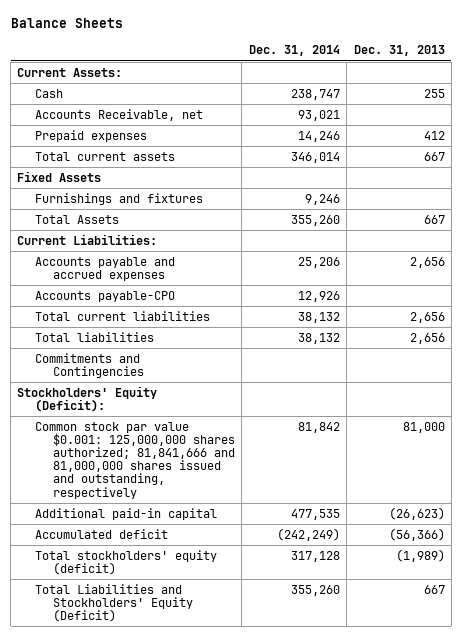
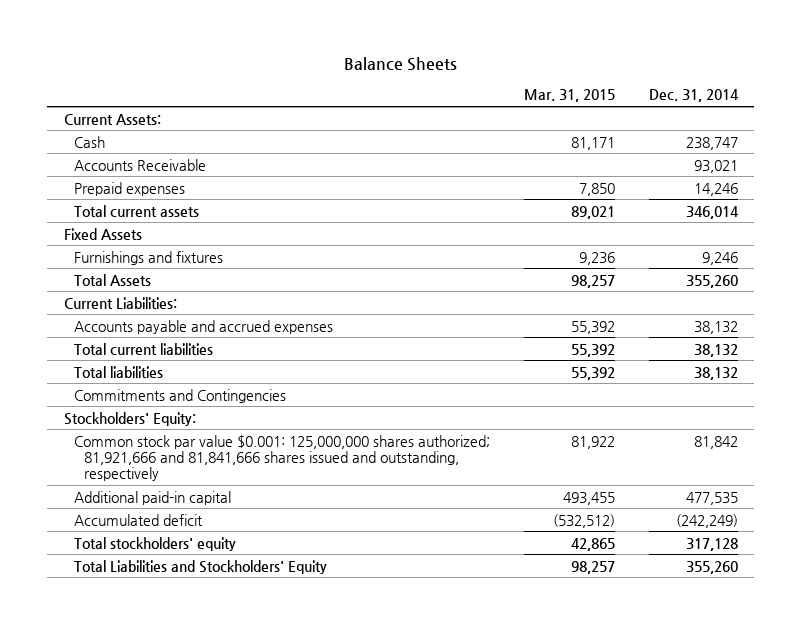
- | Dec. 31, 2014 | Dec. 31, 2013
+ | Mar. 31, 2015 | Dec. 31, 2014
- Accounts Receivable, net | 93,021 |
+ Accounts Receivable | | 93,021
- Accounts payable and accrued expenses | 25,206 | 2,656
- Accounts payable-CPO | 12,926 |
+ Accounts payable and accrued expenses | 55,392 | 38,132
- Stockholders' Equity (Deficit):
- Common stock par value $0.001: 125,000,000 shares authorized; 81,841,666 and 81,000,000 shares issued and outstanding, respectively | 81,842 | 81,000
+ Stockholders' Equity:
+ Common stock par value $0.001: 125,000,000 shares authorized; 81,921,666 and 81,841,666 shares issued and outstanding, respectively | 81,922 | 81,842
- Total stockholders' equity (deficit) | 317,128 | (1,989)
- Total Liabilities and Stockholders' Equity (Deficit) | 355,260 | 667
+ Total stockholders' equity | 42,865 | 317,128
+ Total Liabilities and Stockholders' Equity | 98,257 | 355,260

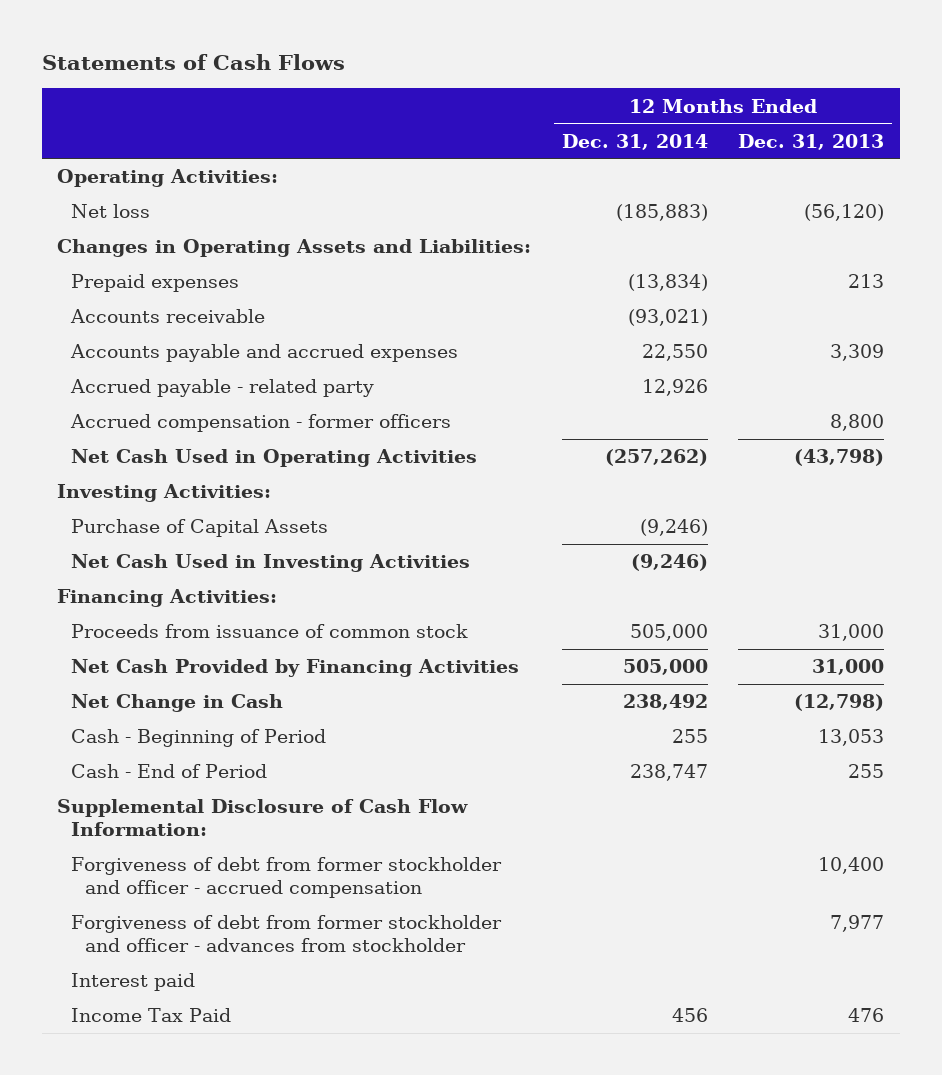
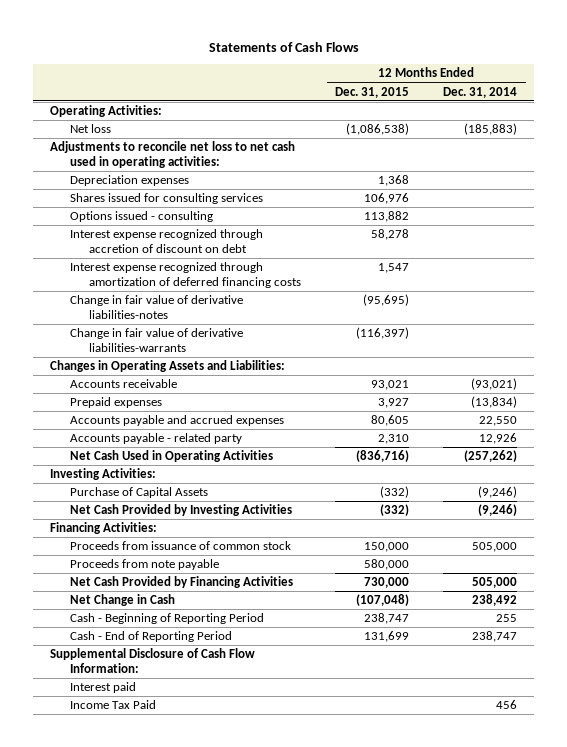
- | 12 Months Ended Dec. 31, 2014 | 12 Months Ended Dec. 31, 2013
+ | 12 Months Ended Dec. 31, 2015 | 12 Months Ended Dec. 31, 2014
+ Adjustments to reconcile net loss to net cash used in operating activities:
+ Depreciation expenses | 1,368 |
+ Shares issued for consulting services | 106,976 |
+ Options issued - consulting | 113,882 |
+ Interest expense recognized through accretion of discount on debt | 58,278 |
+ Interest expense recognized through amortization of deferred financing costs | 1,547 |
+ Change in fair value of derivative liabilities-notes | (95,695) |
+ Change in fair value of derivative liabilities-warrants | (116,397) |
moved down: Prepaid expenses | 3,927 | (13,834)
- Accrued payable - related party | 12,926 |
- Accrued compensation - former officers | | 8,800
+ Accounts payable - related party | 2,310 | 12,926
- Net Cash Used in Investing Activities | (9,246) |
+ Net Cash Provided by Investing Activities | (332) | (9,246)
+ Proceeds from note payable | 580,000 |
- Cash - Beginning of Period | 255 | 13,053
- Cash - End of Period | 238,747 | 255
+ Cash - Beginning of Reporting Period | 238,747 | 255
+ Cash - End of Reporting Period | 131,699 | 238,747
- Forgiveness of debt from former stockholder and officer - accrued compensation | | 10,400
- Forgiveness of debt from former stockholder and officer - advances from stockholder | | 7,977

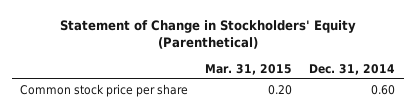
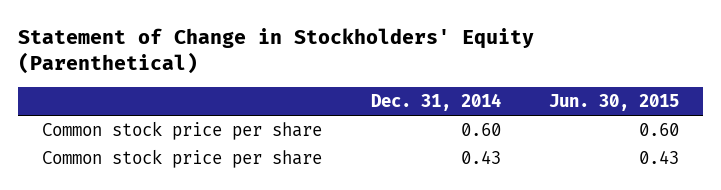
- | Mar. 31, 2015 | Dec. 31, 2014
+ | Dec. 31, 2014 | Jun. 30, 2015
+ Common stock price per share | 0.43 | 0.43

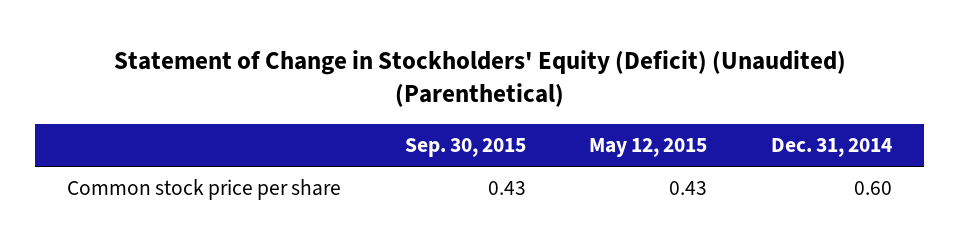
- Statement of Change in Stockholders' Equity (Parenthetical)
+ Statement of Change in Stockholders' Equity (Deficit) (Unaudited) (Parenthetical)
- | Dec. 31, 2014 | Jun. 30, 2015
+ | Sep. 30, 2015 | May 12, 2015 | Dec. 31, 2014
- Common stock price per share | 0.43 | 0.43

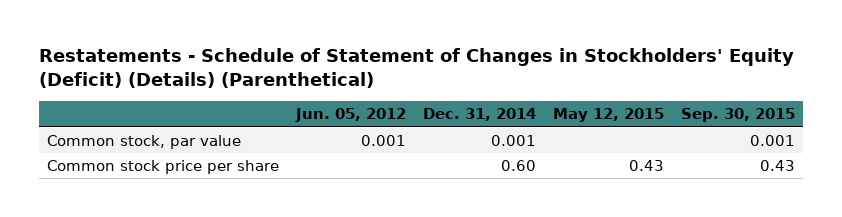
- Statement of Change in Stockholders' Equity (Deficit) (Unaudited) (Parenthetical)
+ Restatements - Schedule of Statement of Changes in Stockholders' Equity (Deficit) (Details) (Parenthetical)
- | Sep. 30, 2015 | May 12, 2015 | Dec. 31, 2014
+ | Jun. 05, 2012 | Dec. 31, 2014 | May 12, 2015 | Sep. 30, 2015
+ Common stock, par value | 0.001 | 0.001 | | 0.001

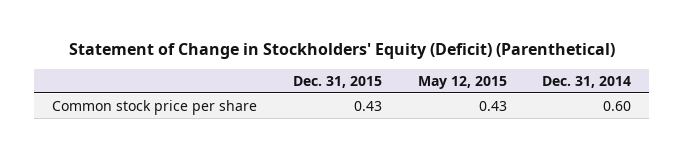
- Restatements - Schedule of Statement of Changes in Stockholders' Equity (Deficit) (Details) (Parenthetical)
+ Statement of Change in Stockholders' Equity (Deficit) (Parenthetical)
- | Jun. 05, 2012 | Dec. 31, 2014 | May 12, 2015 | Sep. 30, 2015
+ | Dec. 31, 2015 | May 12, 2015 | Dec. 31, 2014
- Common stock, par value | 0.001 | 0.001 | | 0.001

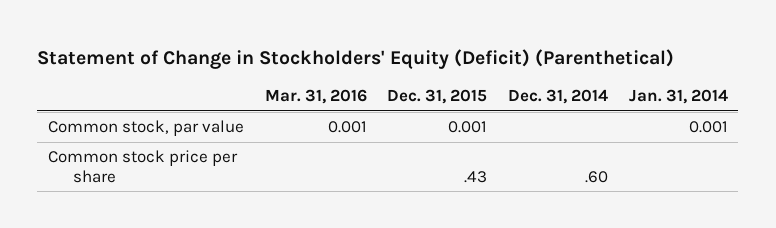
- | Dec. 31, 2015 | May 12, 2015 | Dec. 31, 2014
+ | Mar. 31, 2016 | Dec. 31, 2015 | Dec. 31, 2014 | Jan. 31, 2014
- Common stock price per share | 0.43 | 0.43 | 0.60
+ Common stock, par value | 0.001 | 0.001 | | 0.001
+ Common stock price per share | | .43 | .60 |

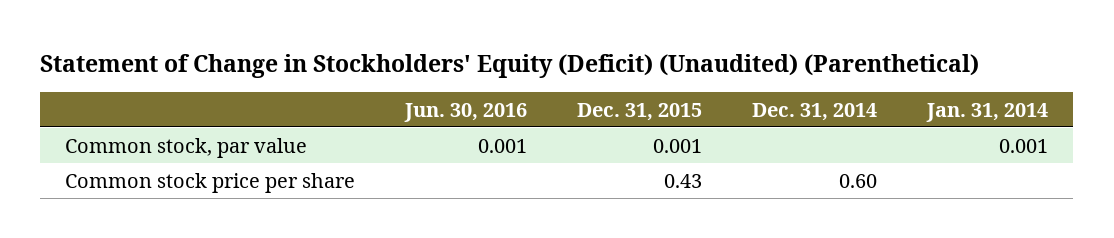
- Statement of Change in Stockholders' Equity (Deficit) (Parenthetical)
+ Statement of Change in Stockholders' Equity (Deficit) (Unaudited) (Parenthetical)
- | Mar. 31, 2016 | Dec. 31, 2015 | Dec. 31, 2014 | Jan. 31, 2014
+ | Jun. 30, 2016 | Dec. 31, 2015 | Dec. 31, 2014 | Jan. 31, 2014
- Common stock price per share | | .43 | .60 |
+ Common stock price per share | | 0.43 | 0.60 |

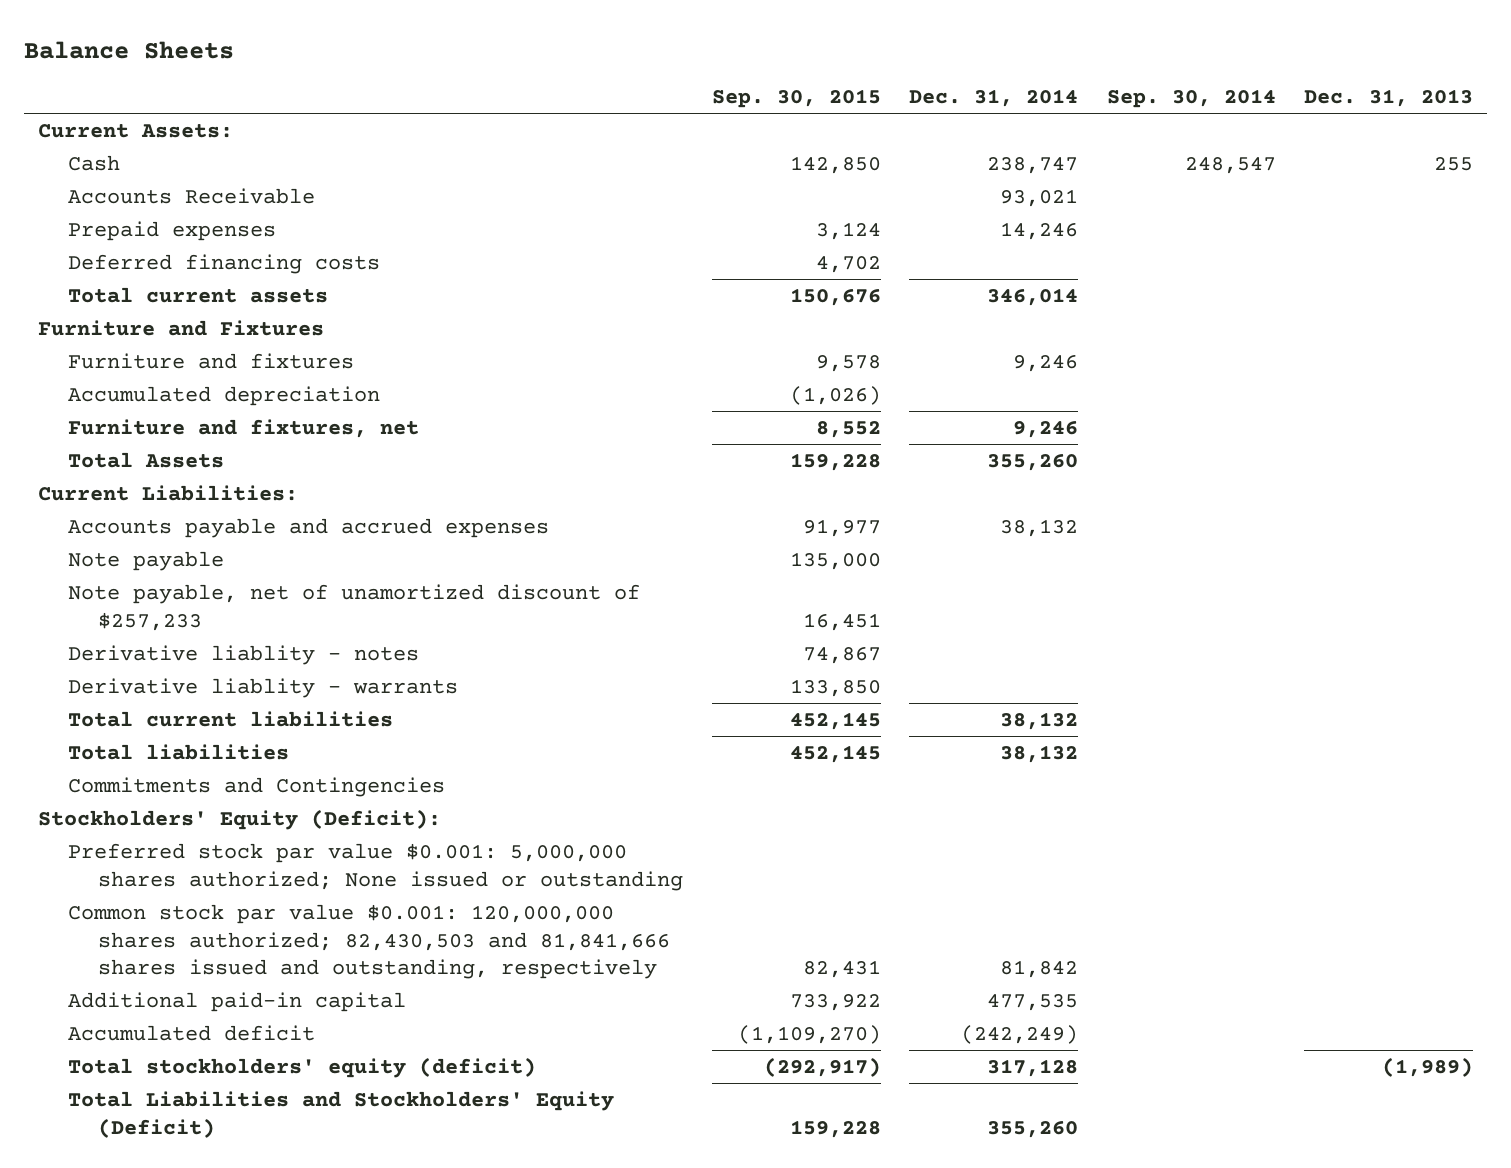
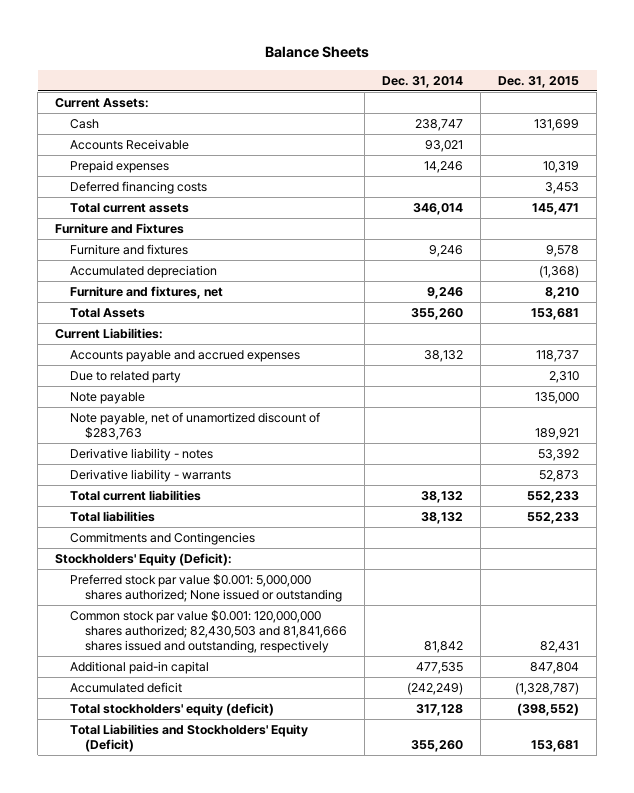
- | Sep. 30, 2015 | Dec. 31, 2014 | Sep. 30, 2014 | Dec. 31, 2013
+ | Dec. 31, 2014 | Dec. 31, 2015
+ Due to related party | | 2,310
- Note payable, net of unamortized discount of $257,233 | 16,451 | | |
- Derivative liablity - notes | 74,867 | | |
- Derivative liablity - warrants | 133,850 | | |
+ Note payable, net of unamortized discount of $283,763 | | 189,921
+ Derivative liability - notes | | 53,392
+ Derivative liability - warrants | | 52,873

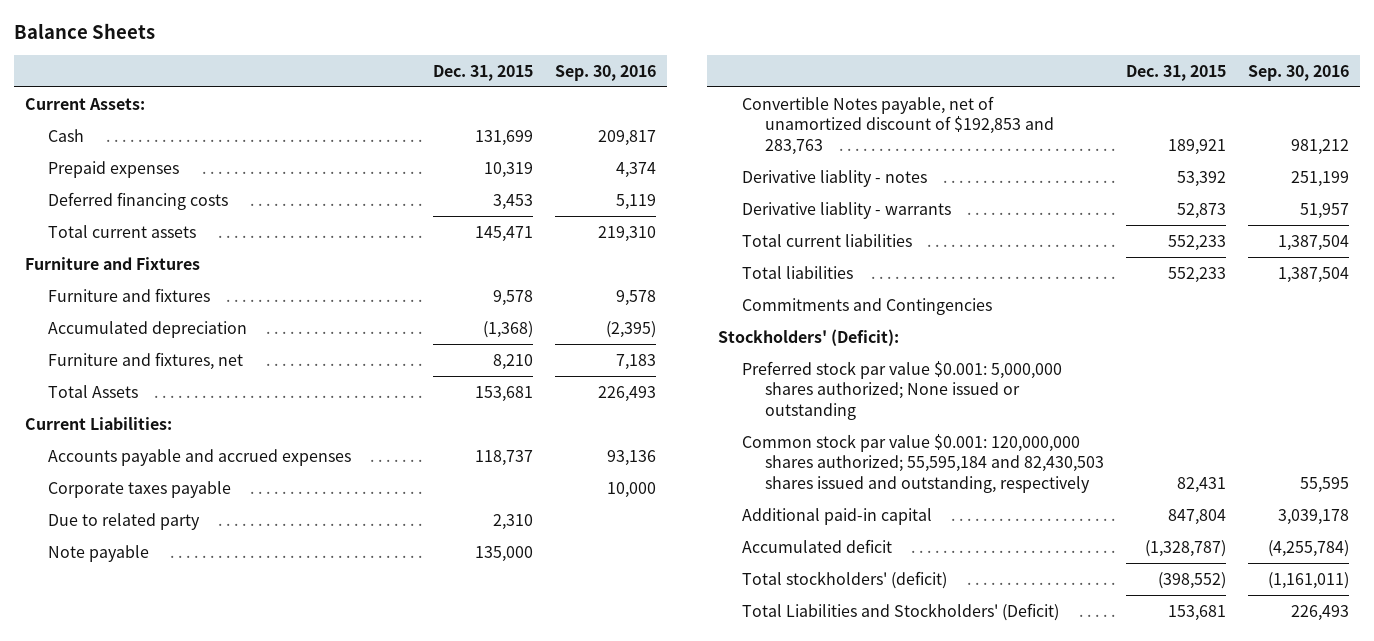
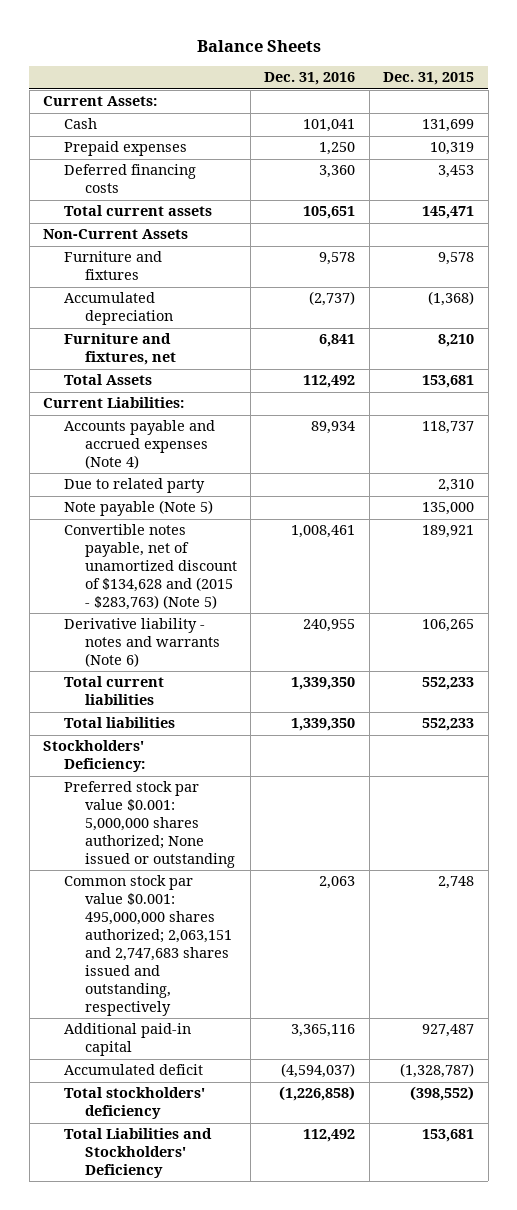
- | Dec. 31, 2015 | Sep. 30, 2016
+ | Dec. 31, 2016 | Dec. 31, 2015
- Furniture and Fixtures
+ Non-Current Assets
- Accounts payable and accrued expenses | 118,737 | 93,136
- Corporate taxes payable | | 10,000
+ Accounts payable and accrued expenses (Note 4) | 89,934 | 118,737
- Note payable | 135,000 |
- Convertible Notes payable, net of unamortized discount of $192,853 and 283,763 | 189,921 | 981,212
- Derivative liablity - notes | 53,392 | 251,199
- Derivative liablity - warrants | 52,873 | 51,957
+ Note payable (Note 5) | | 135,000
+ Convertible notes payable, net of unamortized discount of $134,628 and (2015 - $283,763) (Note 5) | 1,008,461 | 189,921
+ Derivative liability - notes and warrants (Note 6) | 240,955 | 106,265
- Commitments and Contingencies
- Stockholders' (Deficit):
+ Stockholders' Deficiency:
- Common stock par value $0.001: 120,000,000 shares authorized; 55,595,184 and 82,430,503 shares issued and outstanding, respectively | 82,431 | 55,595
- Additional paid-in capital | 847,804 | 3,039,178
+ Common stock par value $0.001: 495,000,000 shares authorized; 2,063,151 and 2,747,683 shares issued and outstanding, respectively | 2,063 | 2,748
+ Additional paid-in capital | 3,365,116 | 927,487
- Total stockholders' (deficit) | (398,552) | (1,161,011)
- Total Liabilities and Stockholders' (Deficit) | 153,681 | 226,493
+ Total stockholders' deficiency | (1,226,858) | (398,552)
+ Total Liabilities and Stockholders' Deficiency | 112,492 | 153,681

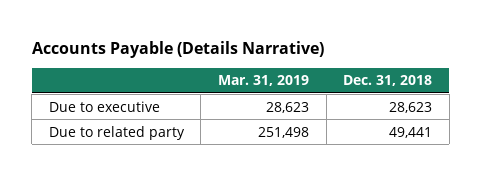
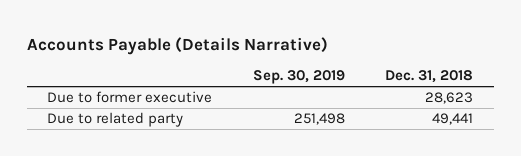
- | Mar. 31, 2019 | Dec. 31, 2018
+ | Sep. 30, 2019 | Dec. 31, 2018
- Due to executive | 28,623 | 28,623
+ Due to former executive | | 28,623

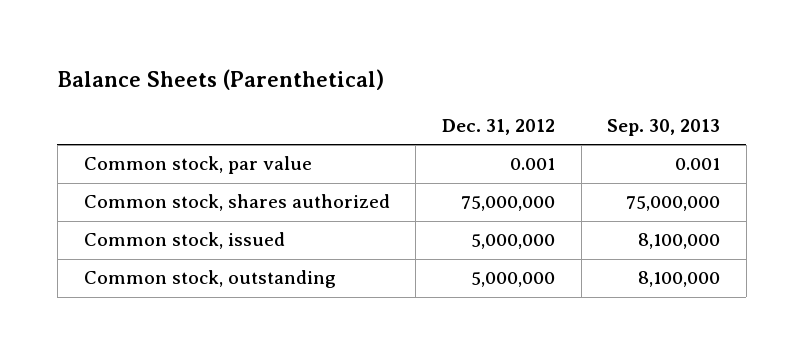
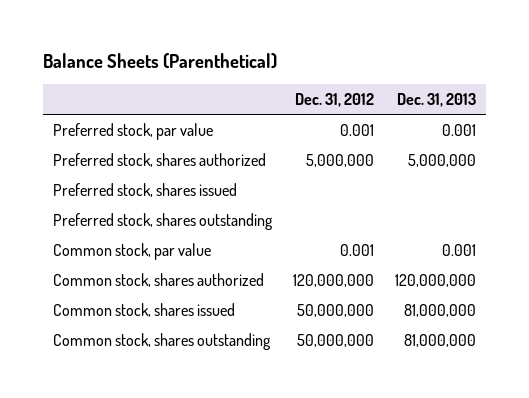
- | Dec. 31, 2012 | Sep. 30, 2013
+ | Dec. 31, 2012 | Dec. 31, 2013
+ Preferred stock, par value | 0.001 | 0.001
+ Preferred stock, shares authorized | 5,000,000 | 5,000,000
+ Preferred stock, shares issued
+ Preferred stock, shares outstanding
- Common stock, shares authorized | 75,000,000 | 75,000,000
- Common stock, issued | 5,000,000 | 8,100,000
- Common stock, outstanding | 5,000,000 | 8,100,000
+ Common stock, shares authorized | 120,000,000 | 120,000,000
+ Common stock, shares issued | 50,000,000 | 81,000,000
+ Common stock, shares outstanding | 50,000,000 | 81,000,000

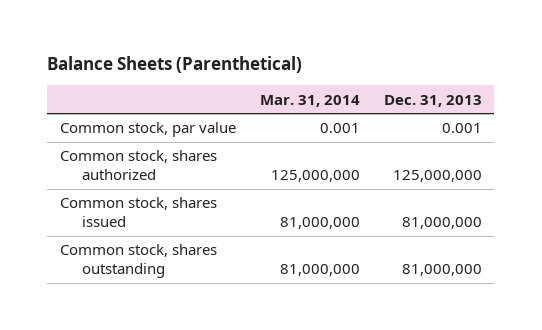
- | Dec. 31, 2012 | Dec. 31, 2013
+ | Mar. 31, 2014 | Dec. 31, 2013
- Preferred stock, par value | 0.001 | 0.001
- Preferred stock, shares authorized | 5,000,000 | 5,000,000
- Preferred stock, shares issued
- Preferred stock, shares outstanding
- Common stock, shares authorized | 120,000,000 | 120,000,000
+ Common stock, shares authorized | 125,000,000 | 125,000,000

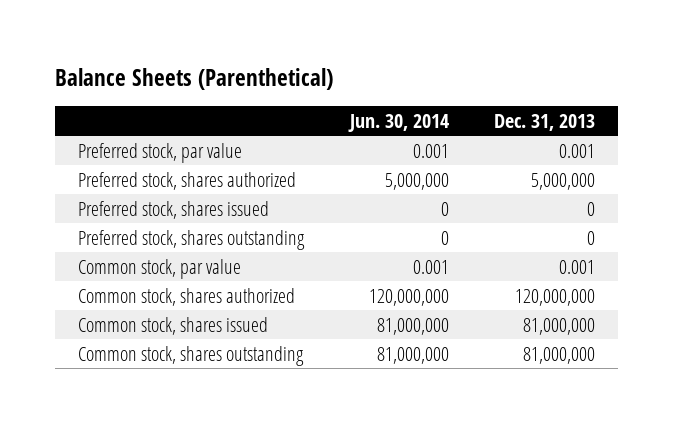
- | Mar. 31, 2014 | Dec. 31, 2013
+ | Jun. 30, 2014 | Dec. 31, 2013
+ Preferred stock, par value | 0.001 | 0.001
+ Preferred stock, shares authorized | 5,000,000 | 5,000,000
+ Preferred stock, shares issued | 0 | 0
+ Preferred stock, shares outstanding | 0 | 0
- Common stock, shares authorized | 125,000,000 | 125,000,000
+ Common stock, shares authorized | 120,000,000 | 120,000,000

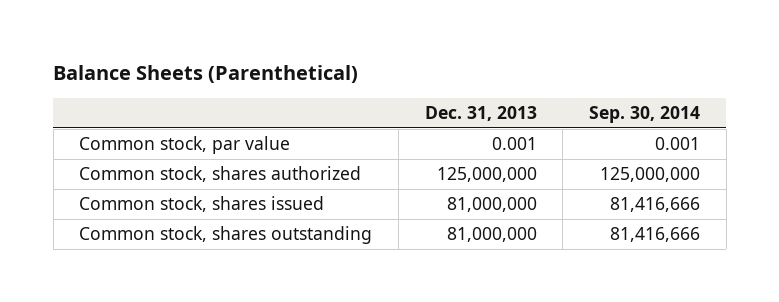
- | Jun. 30, 2014 | Dec. 31, 2013
+ | Dec. 31, 2013 | Sep. 30, 2014
- Preferred stock, par value | 0.001 | 0.001
- Preferred stock, shares authorized | 5,000,000 | 5,000,000
- Preferred stock, shares issued | 0 | 0
- Preferred stock, shares outstanding | 0 | 0
- Common stock, shares authorized | 120,000,000 | 120,000,000
+ Common stock, shares authorized | 125,000,000 | 125,000,000

